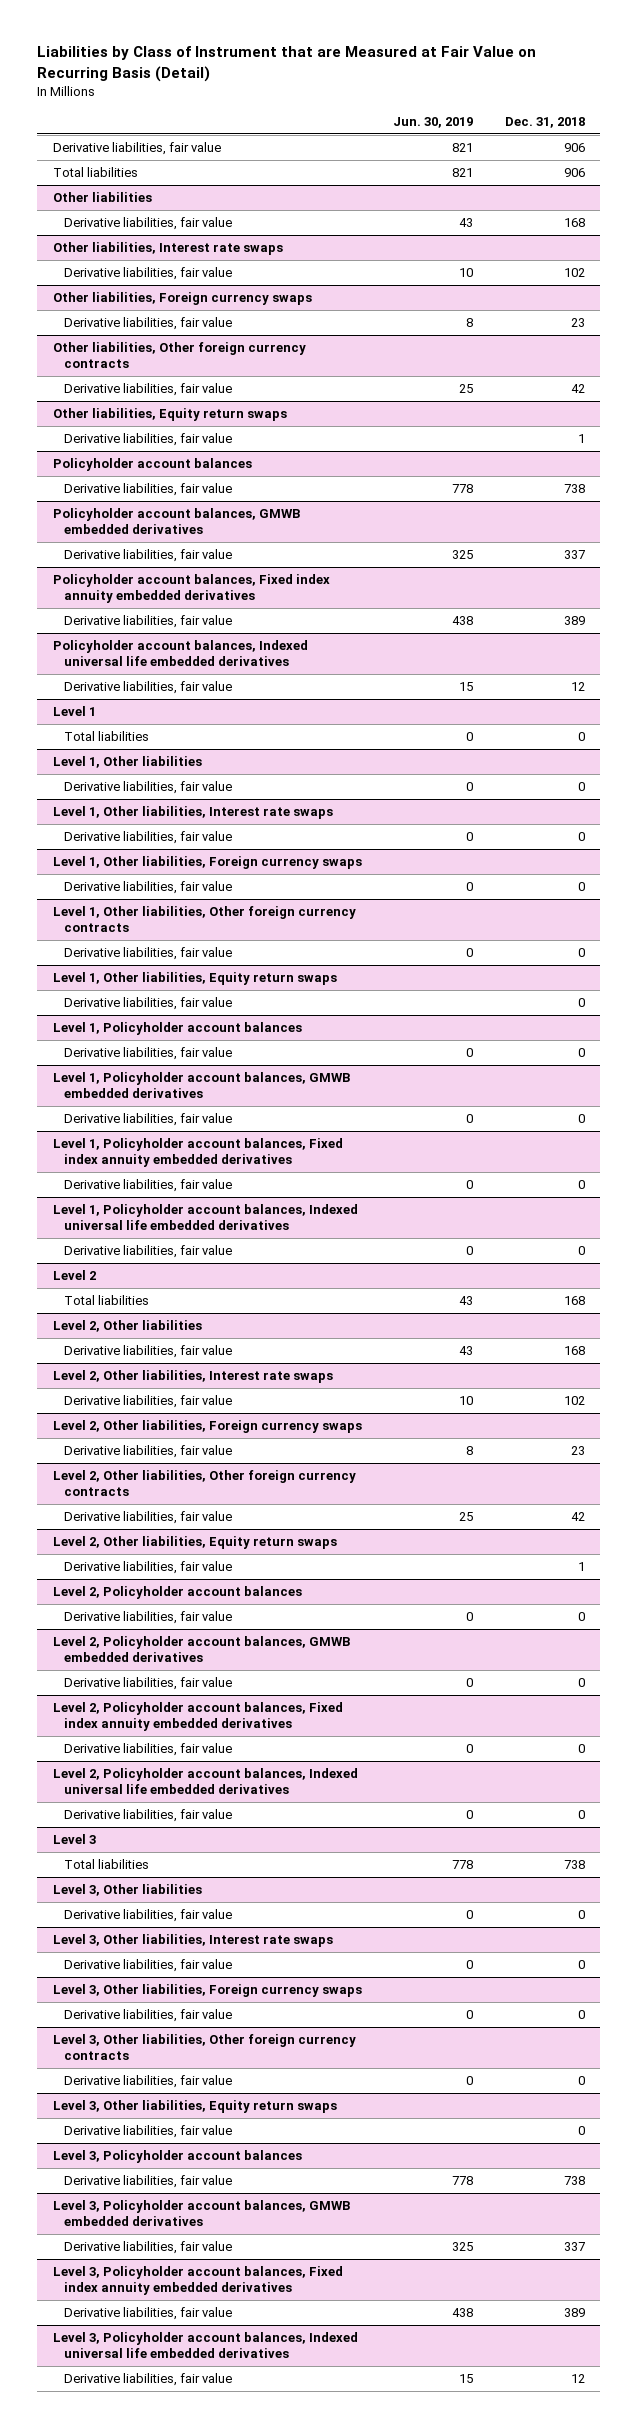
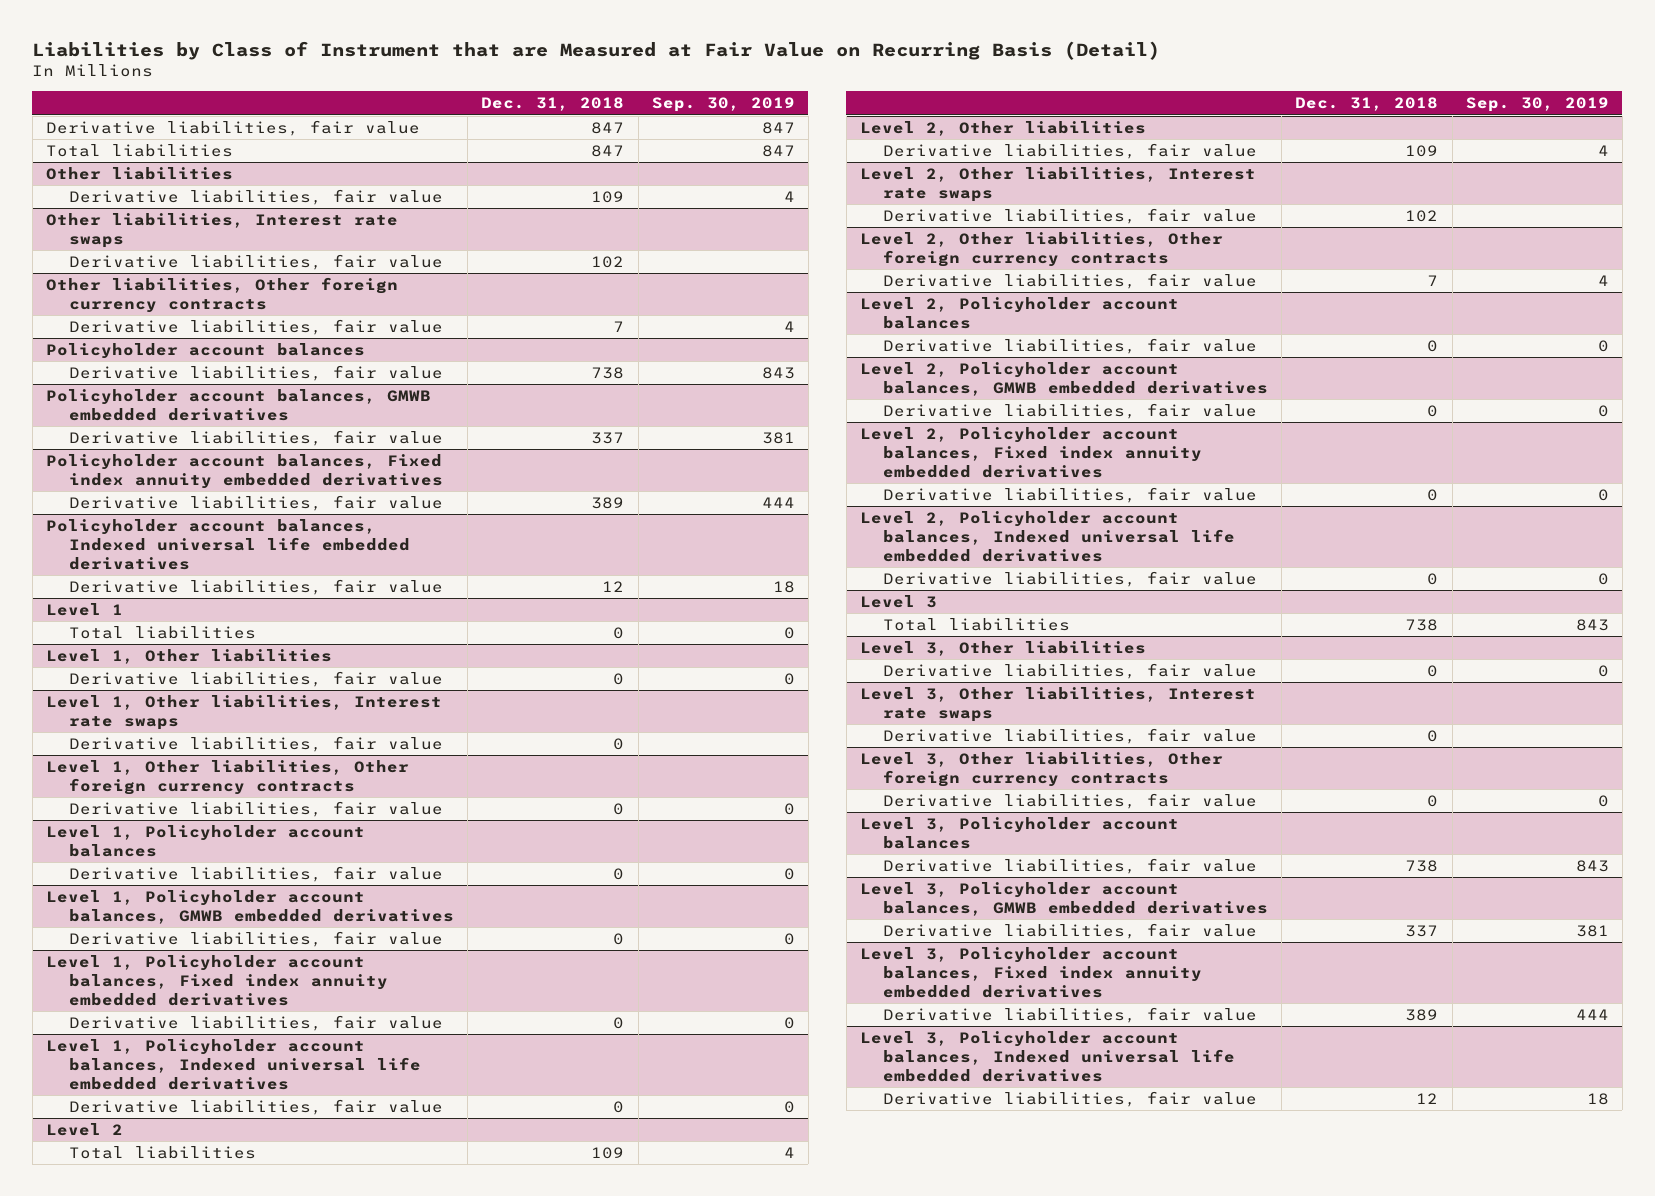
- | Jun. 30, 2019 | Dec. 31, 2018
+ | Dec. 31, 2018 | Sep. 30, 2019
- Derivative liabilities, fair value | 821 | 906
- Total liabilities | 821 | 906
+ Derivative liabilities, fair value | 847 | 847
+ Total liabilities | 847 | 847
@ Other liabilities
- Derivative liabilities, fair value | 43 | 168
+ Derivative liabilities, fair value | 109 | 4
- Other liabilities, Foreign currency swaps
- Derivative liabilities, fair value | 8 | 23
@ Other liabilities, Other foreign currency contracts
- Derivative liabilities, fair value | 25 | 42
- Other liabilities, Equity return swaps
- Derivative liabilities, fair value | | 1
@ Other liabilities, Other foreign currency contracts
+ Derivative liabilities, fair value | 7 | 4
- Level 1, Other liabilities, Foreign currency swaps
- Derivative liabilities, fair value | 0 | 0
- Level 1, Other liabilities, Equity return swaps
- Derivative liabilities, fair value | | 0
@ Level 2
- Total liabilities | 43 | 168
+ Total liabilities | 109 | 4
@ Level 2, Other liabilities
- Derivative liabilities, fair value | 43 | 168
+ Derivative liabilities, fair value | 109 | 4
- Level 2, Other liabilities, Foreign currency swaps
- Derivative liabilities, fair value | 8 | 23
@ Level 2, Other liabilities, Other foreign currency contracts
- Derivative liabilities, fair value | 25 | 42
- Level 2, Other liabilities, Equity return swaps
- Derivative liabilities, fair value | | 1
@ Level 2, Other liabilities, Other foreign currency contracts
+ Derivative liabilities, fair value | 7 | 4
- Level 3, Other liabilities, Foreign currency swaps
- Derivative liabilities, fair value | 0 | 0
- Level 3, Other liabilities, Equity return swaps
- Derivative liabilities, fair value | | 0

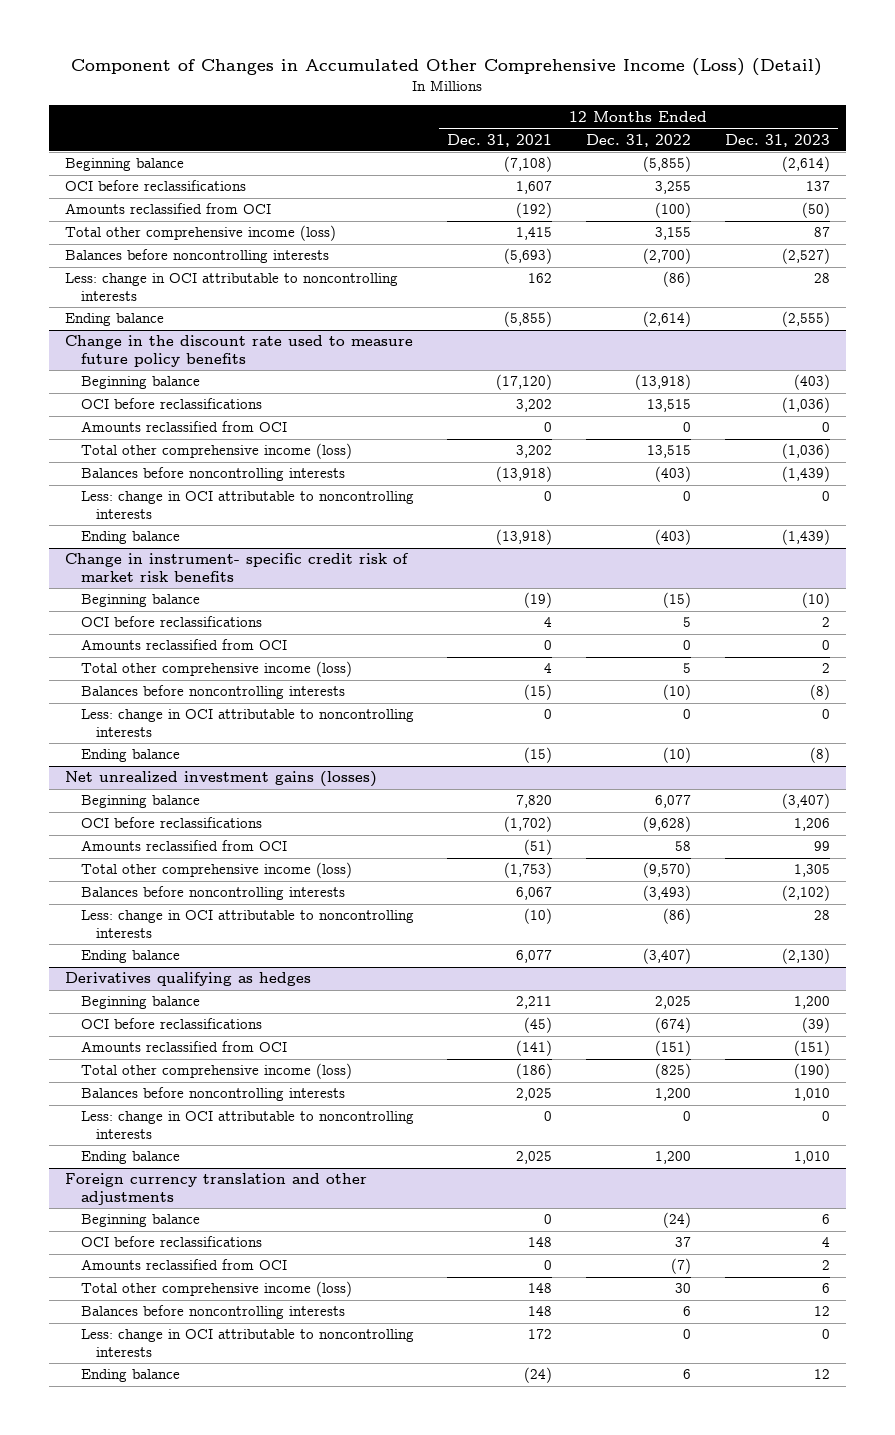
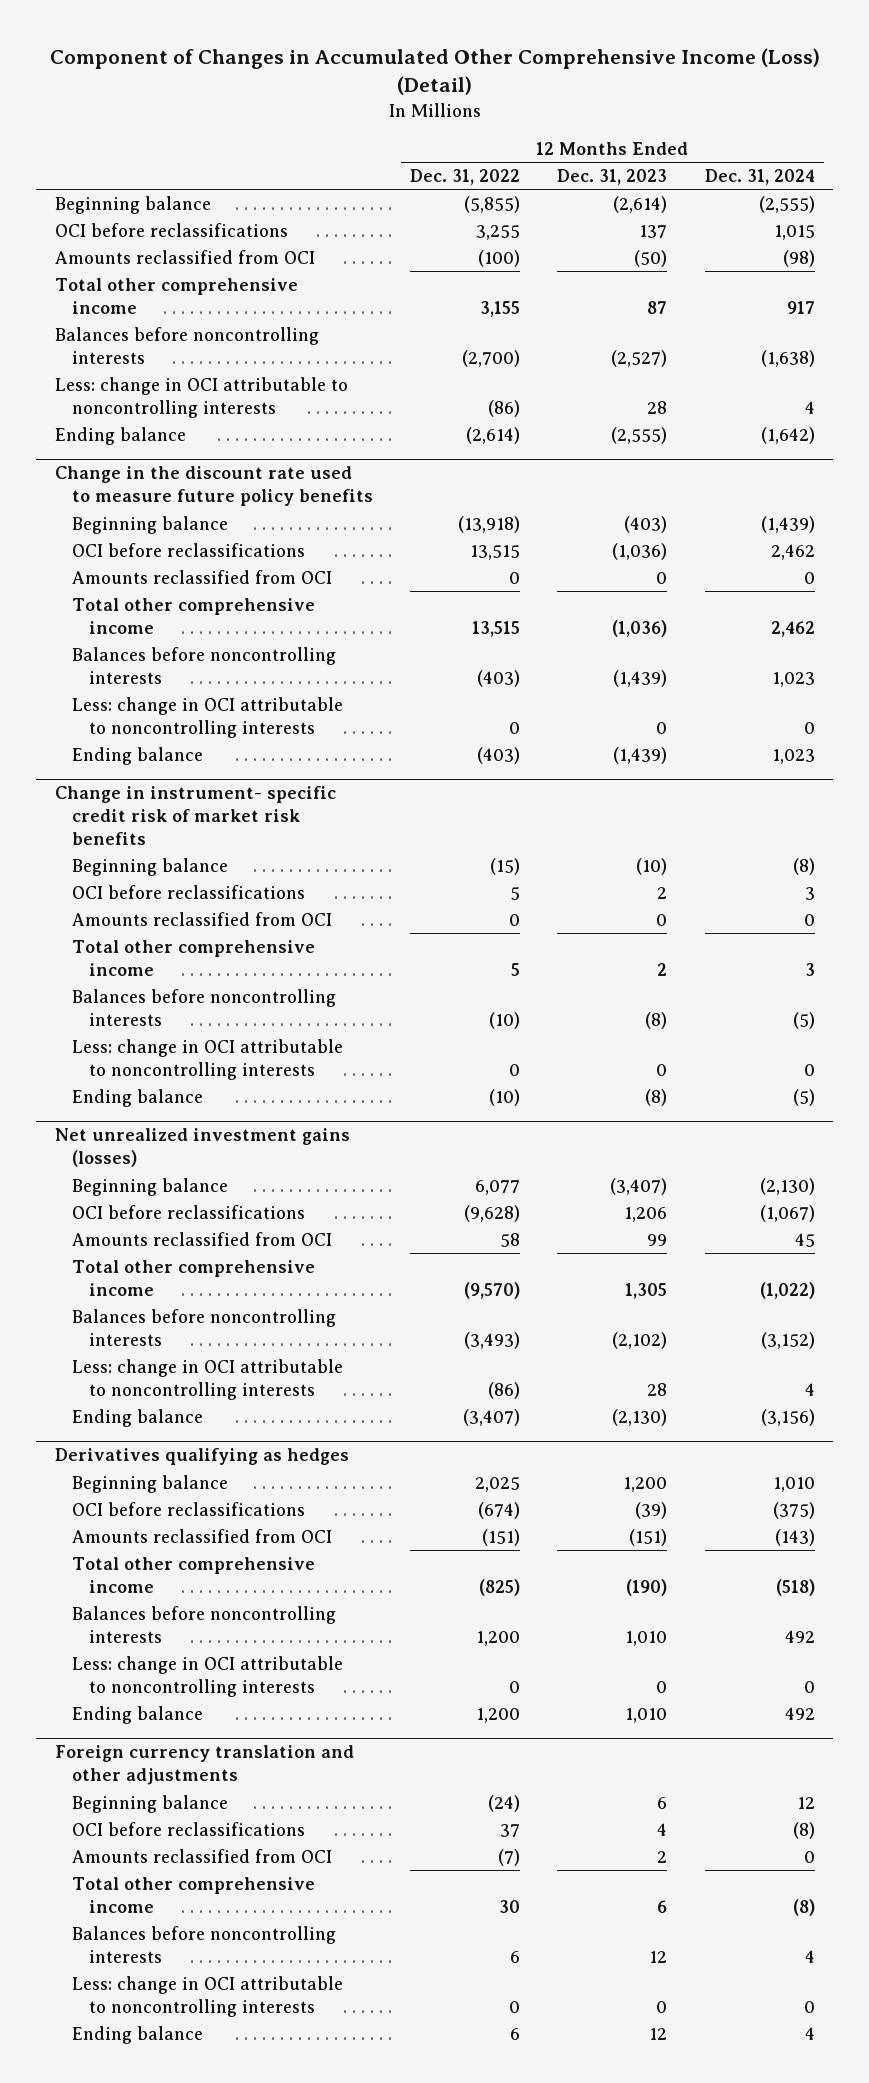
- | 12 Months Ended Dec. 31, 2021 | 12 Months Ended Dec. 31, 2022 | 12 Months Ended Dec. 31, 2023
+ | 12 Months Ended Dec. 31, 2022 | 12 Months Ended Dec. 31, 2023 | 12 Months Ended Dec. 31, 2024
- Total other comprehensive income (loss) | 1,415 | 3,155 | 87
+ Total other comprehensive income | 3,155 | 87 | 917
@ Change in the discount rate used to measure future policy benefits
- Total other comprehensive income (loss) | 3,202 | 13,515 | (1,036)
+ Total other comprehensive income | 13,515 | (1,036) | 2,462
@ Change in instrument- specific credit risk of market risk benefits
- Total other comprehensive income (loss) | 4 | 5 | 2
+ Total other comprehensive income | 5 | 2 | 3
@ Net unrealized investment gains (losses)
- Total other comprehensive income (loss) | (1,753) | (9,570) | 1,305
+ Total other comprehensive income | (9,570) | 1,305 | (1,022)
@ Derivatives qualifying as hedges
- Total other comprehensive income (loss) | (186) | (825) | (190)
+ Total other comprehensive income | (825) | (190) | (518)
@ Foreign currency translation and other adjustments
- Total other comprehensive income (loss) | 148 | 30 | 6
+ Total other comprehensive income | 30 | 6 | (8)

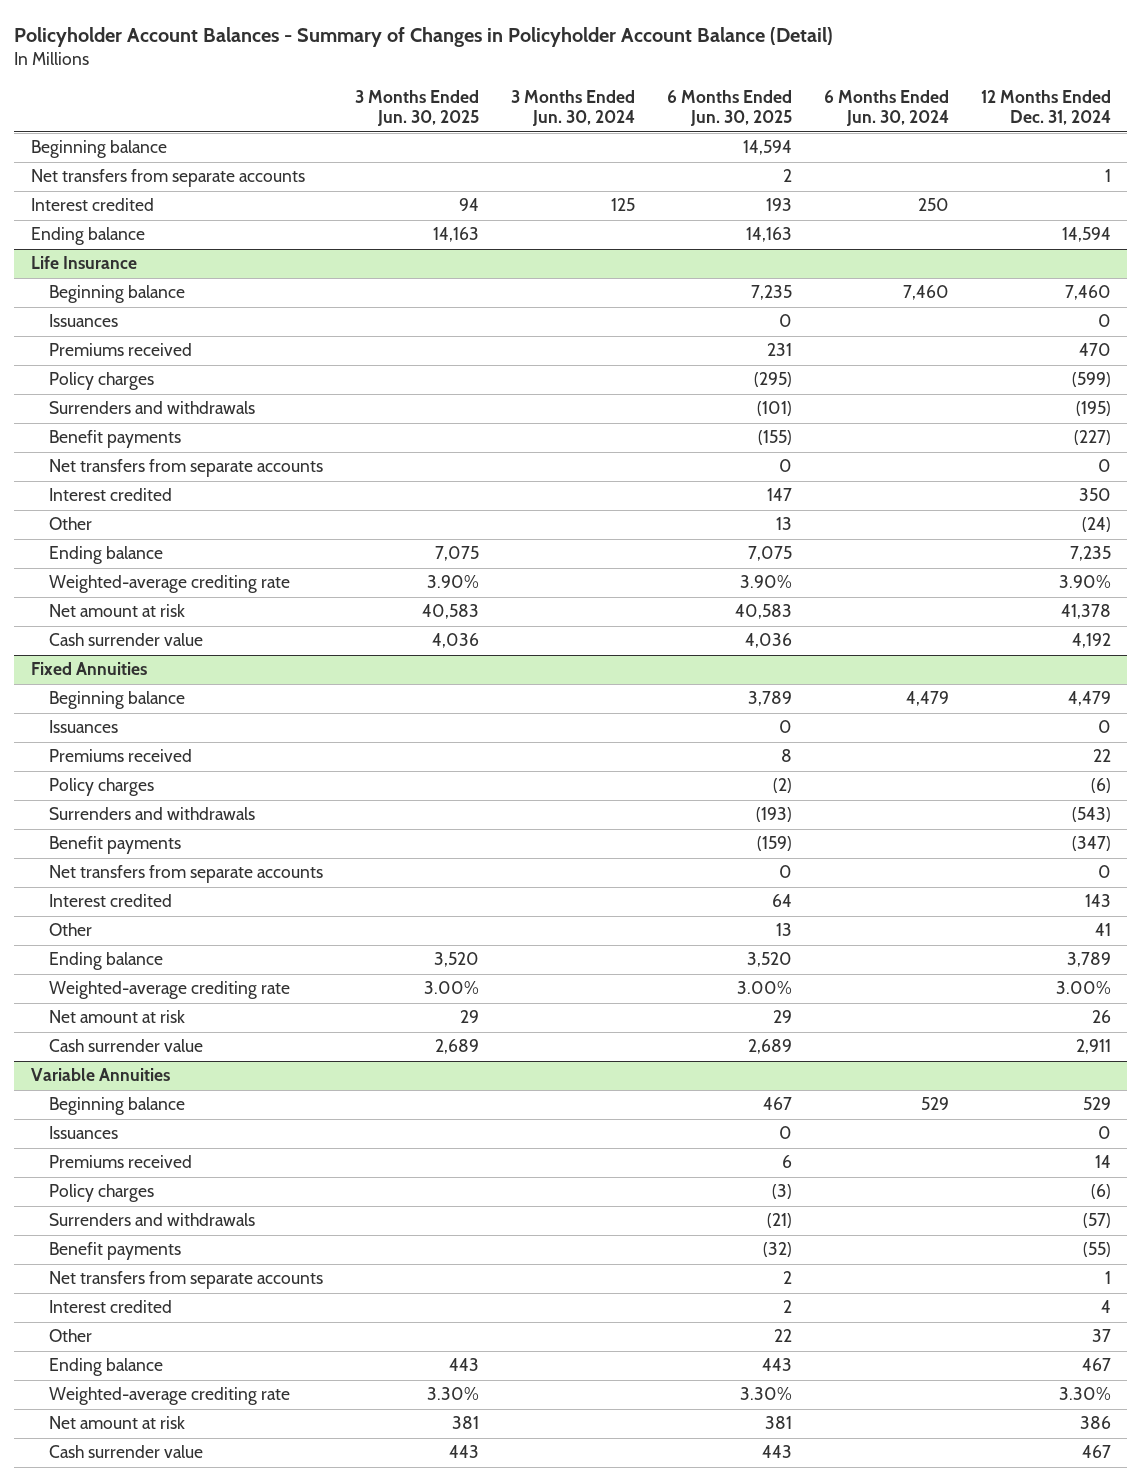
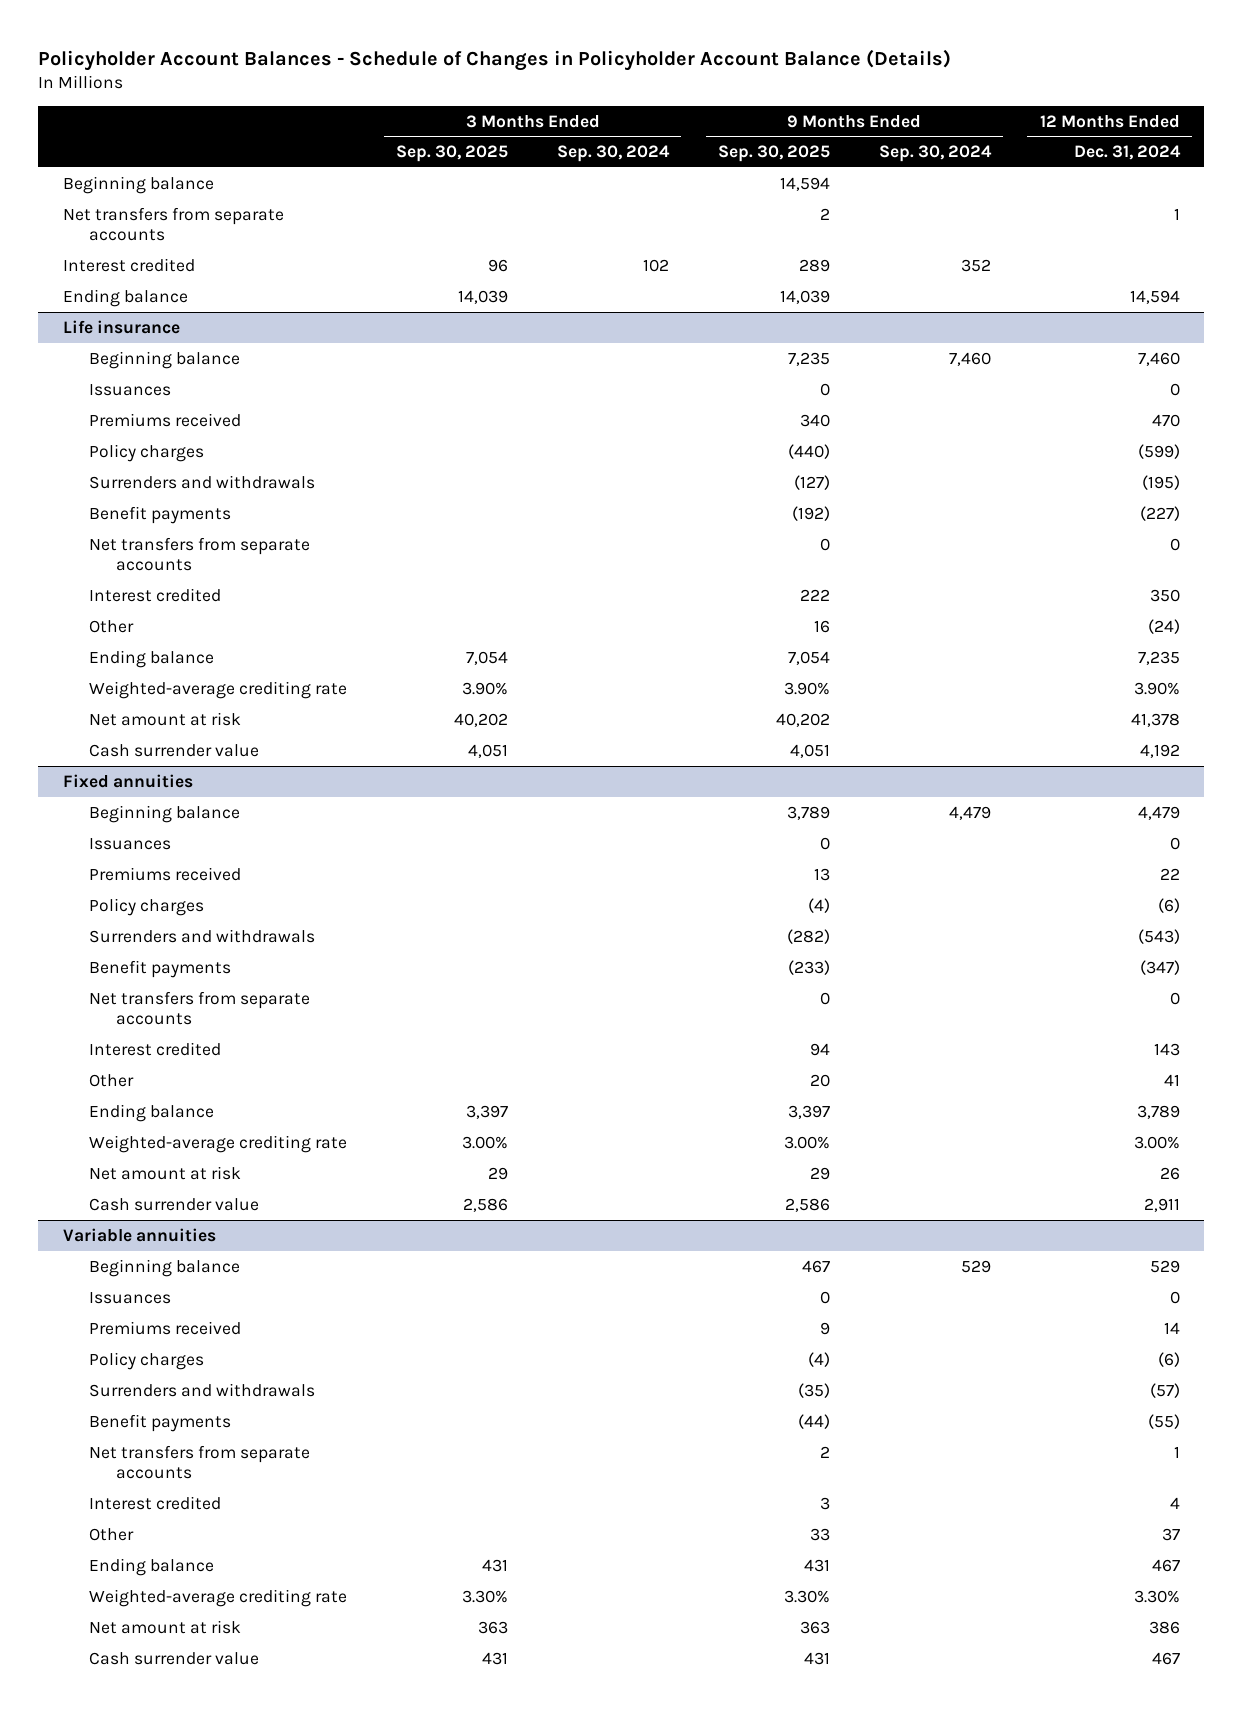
- Policyholder Account Balances - Summary of Changes in Policyholder Account Balance (Detail)
+ Policyholder Account Balances - Schedule of Changes in Policyholder Account Balance (Details)
- | 3 Months Ended Jun. 30, 2025 | 3 Months Ended Jun. 30, 2024 | 6 Months Ended Jun. 30, 2025 | 6 Months Ended Jun. 30, 2024 | 12 Months Ended Dec. 31, 2024
+ | 3 Months Ended Sep. 30, 2025 | 3 Months Ended Sep. 30, 2024 | 9 Months Ended Sep. 30, 2025 | 9 Months Ended Sep. 30, 2024 | 12 Months Ended Dec. 31, 2024
- Life Insurance
+ Life insurance
- Fixed Annuities
+ Fixed annuities
- Variable Annuities
+ Variable annuities

